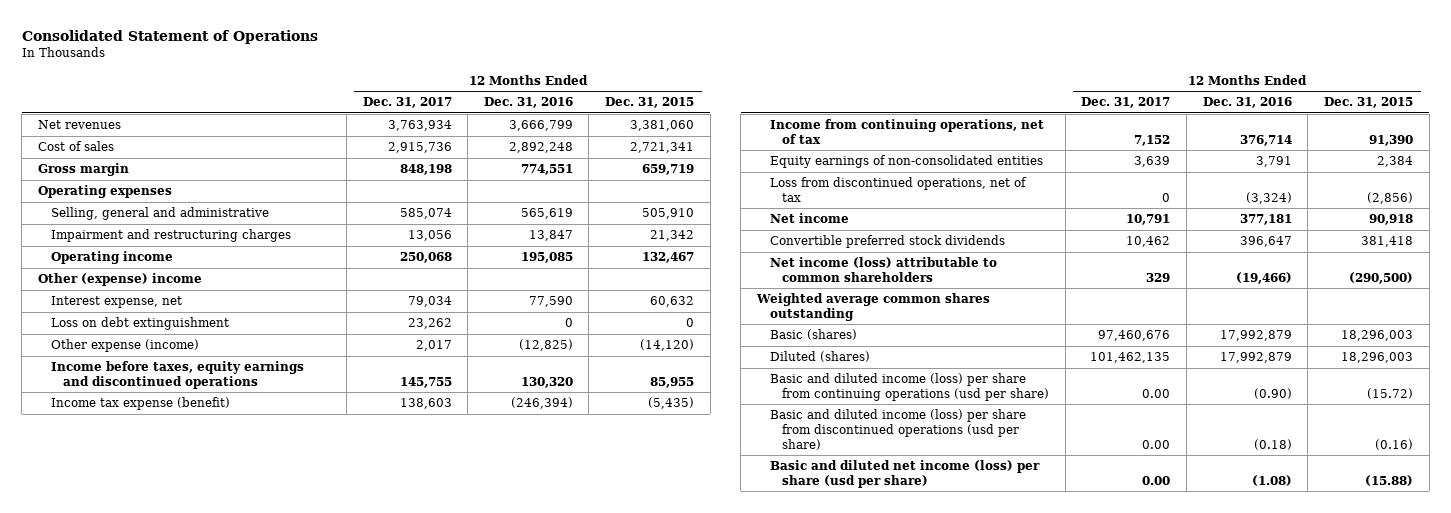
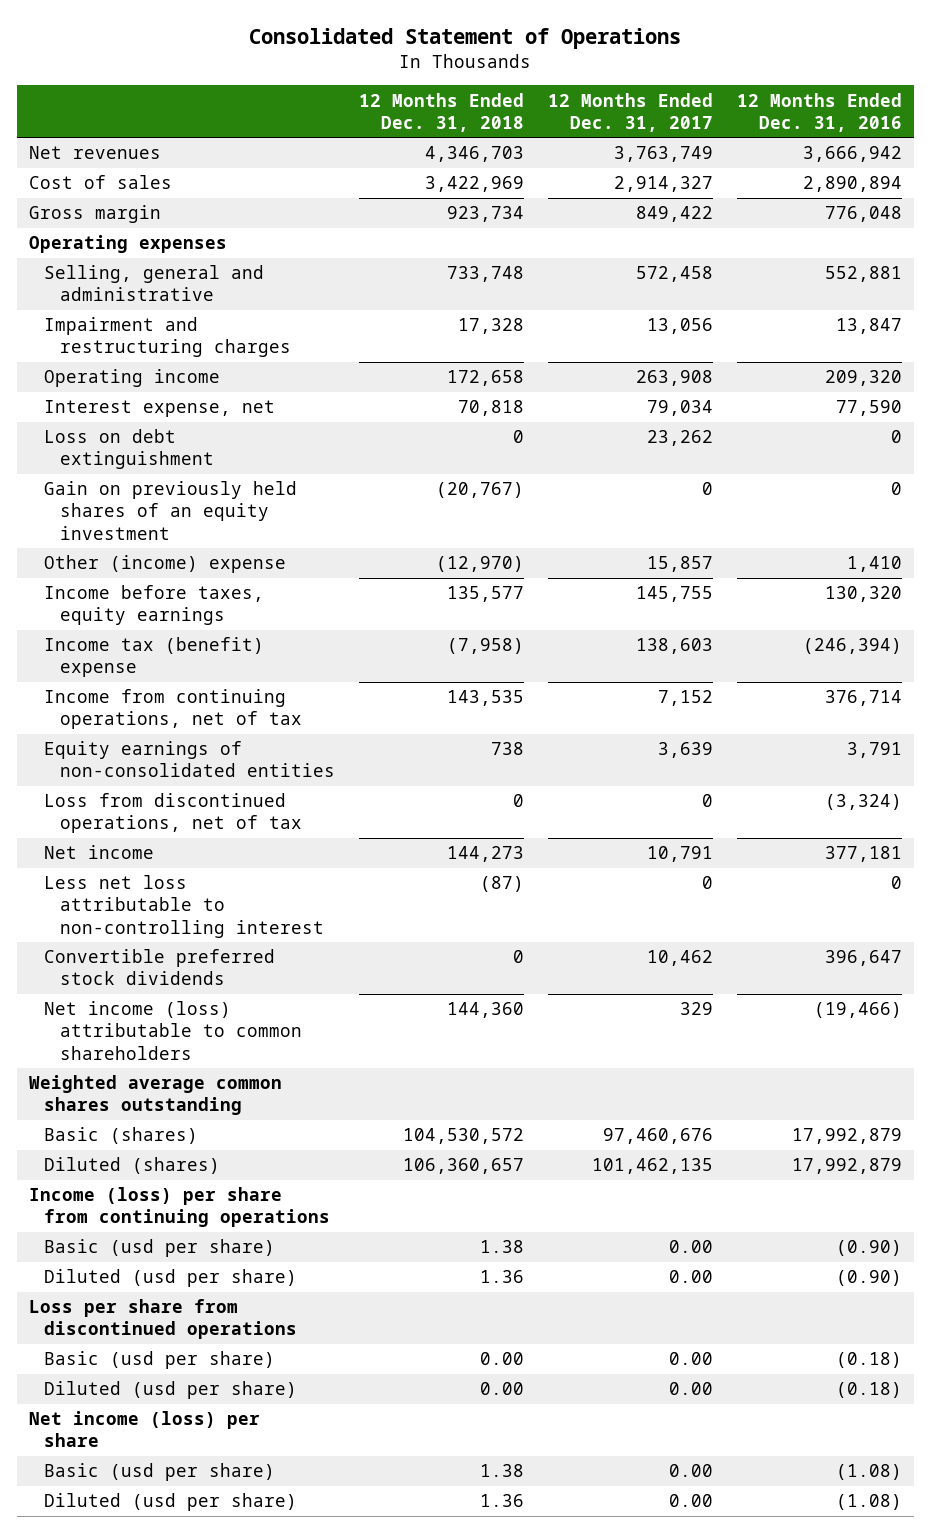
- | 12 Months Ended Dec. 31, 2017 | 12 Months Ended Dec. 31, 2016 | 12 Months Ended Dec. 31, 2015
+ | 12 Months Ended Dec. 31, 2018 | 12 Months Ended Dec. 31, 2017 | 12 Months Ended Dec. 31, 2016
- Net revenues | 3,763,934 | 3,666,799 | 3,381,060
- Cost of sales | 2,915,736 | 2,892,248 | 2,721,341
- Gross margin | 848,198 | 774,551 | 659,719
+ Net revenues | 4,346,703 | 3,763,749 | 3,666,942
+ Cost of sales | 3,422,969 | 2,914,327 | 2,890,894
+ Gross margin | 923,734 | 849,422 | 776,048
- Selling, general and administrative | 585,074 | 565,619 | 505,910
+ Selling, general and administrative | 733,748 | 572,458 | 552,881
- Operating income | 250,068 | 195,085 | 132,467
- Other (expense) income
+ Operating income | 172,658 | 263,908 | 209,320
- Other expense (income) | 2,017 | (12,825) | (14,120)
- Income before taxes, equity earnings and discontinued operations | 145,755 | 130,320 | 85,955
- Income tax expense (benefit) | 138,603 | (246,394) | (5,435)
+ Gain on previously held shares of an equity investment | (20,767) | 0 | 0
+ Other (income) expense | (12,970) | 15,857 | 1,410
+ Income before taxes, equity earnings | 135,577 | 145,755 | 130,320
+ Income tax (benefit) expense | (7,958) | 138,603 | (246,394)
+ Less net loss attributable to non-controlling interest | (87) | 0 | 0
- Basic and diluted income (loss) per share from continuing operations (usd per share) | 0.00 | (0.90) | (15.72)
- Basic and diluted income (loss) per share from discontinued operations (usd per share) | 0.00 | (0.18) | (0.16)
- Basic and diluted net income (loss) per share (usd per share) | 0.00 | (1.08) | (15.88)
+ Income (loss) per share from continuing operations
+ Basic (usd per share) | 1.38 | 0.00 | (0.90)
+ Diluted (usd per share) | 1.36 | 0.00 | (0.90)
+ Loss per share from discontinued operations
+ Basic (usd per share) | 0.00 | 0.00 | (0.18)
+ Diluted (usd per share) | 0.00 | 0.00 | (0.18)
+ Net income (loss) per share
+ Basic (usd per share) | 1.38 | 0.00 | (1.08)
+ Diluted (usd per share) | 1.36 | 0.00 | (1.08)

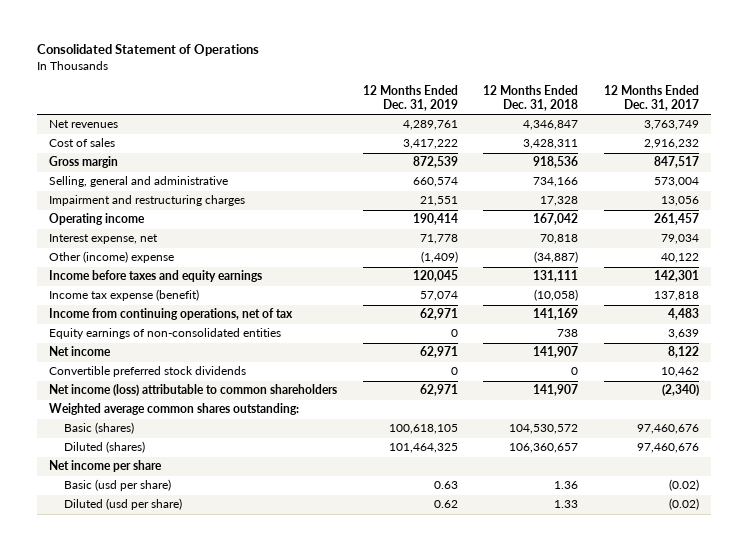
- | 12 Months Ended Dec. 31, 2018 | 12 Months Ended Dec. 31, 2017 | 12 Months Ended Dec. 31, 2016
+ | 12 Months Ended Dec. 31, 2019 | 12 Months Ended Dec. 31, 2018 | 12 Months Ended Dec. 31, 2017
- Net revenues | 4,346,703 | 3,763,749 | 3,666,942
- Cost of sales | 3,422,969 | 2,914,327 | 2,890,894
- Gross margin | 923,734 | 849,422 | 776,048
- Operating expenses
- Selling, general and administrative | 733,748 | 572,458 | 552,881
+ Net revenues | 4,289,761 | 4,346,847 | 3,763,749
+ Cost of sales | 3,417,222 | 3,428,311 | 2,916,232
+ Gross margin | 872,539 | 918,536 | 847,517
+ Selling, general and administrative | 660,574 | 734,166 | 573,004
- Operating income | 172,658 | 263,908 | 209,320
+ Operating income | 190,414 | 167,042 | 261,457
- Loss on debt extinguishment | 0 | 23,262 | 0
- Gain on previously held shares of an equity investment | (20,767) | 0 | 0
- Other (income) expense | (12,970) | 15,857 | 1,410
- Income before taxes, equity earnings | 135,577 | 145,755 | 130,320
- Income tax (benefit) expense | (7,958) | 138,603 | (246,394)
- Income from continuing operations, net of tax | 143,535 | 7,152 | 376,714
+ Other (income) expense | (1,409) | (34,887) | 40,122
+ Income before taxes and equity earnings | 120,045 | 131,111 | 142,301
+ Income tax expense (benefit) | 57,074 | (10,058) | 137,818
+ Income from continuing operations, net of tax | 62,971 | 141,169 | 4,483
- Loss from discontinued operations, net of tax | 0 | 0 | (3,324)
- Net income | 144,273 | 10,791 | 377,181
- Less net loss attributable to non-controlling interest | (87) | 0 | 0
+ Net income | 62,971 | 141,907 | 8,122
- Net income (loss) attributable to common shareholders | 144,360 | 329 | (19,466)
- Weighted average common shares outstanding
+ Net income (loss) attributable to common shareholders | 62,971 | 141,907 | (2,340)
+ Weighted average common shares outstanding:
- Diluted (shares) | 106,360,657 | 101,462,135 | 17,992,879
- Income (loss) per share from continuing operations
- Basic (usd per share) | 1.38 | 0.00 | (0.90)
- Diluted (usd per share) | 1.36 | 0.00 | (0.90)
- Loss per share from discontinued operations
- Basic (usd per share) | 0.00 | 0.00 | (0.18)
- Diluted (usd per share) | 0.00 | 0.00 | (0.18)
- Net income (loss) per share
- Basic (usd per share) | 1.38 | 0.00 | (1.08)
- Diluted (usd per share) | 1.36 | 0.00 | (1.08)
+ Diluted (shares) | 101,464,325 | 106,360,657 | 97,460,676
+ Net income per share
+ Basic (usd per share) | 0.63 | 1.36 | (0.02)
+ Diluted (usd per share) | 0.62 | 1.33 | (0.02)

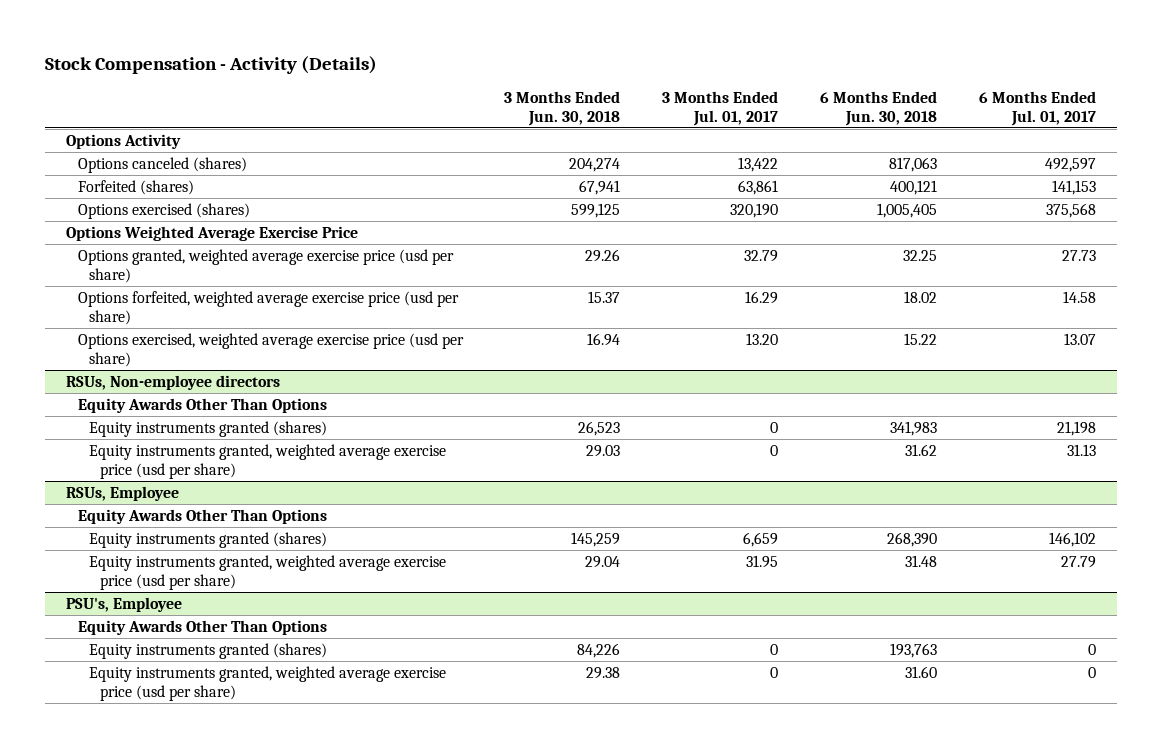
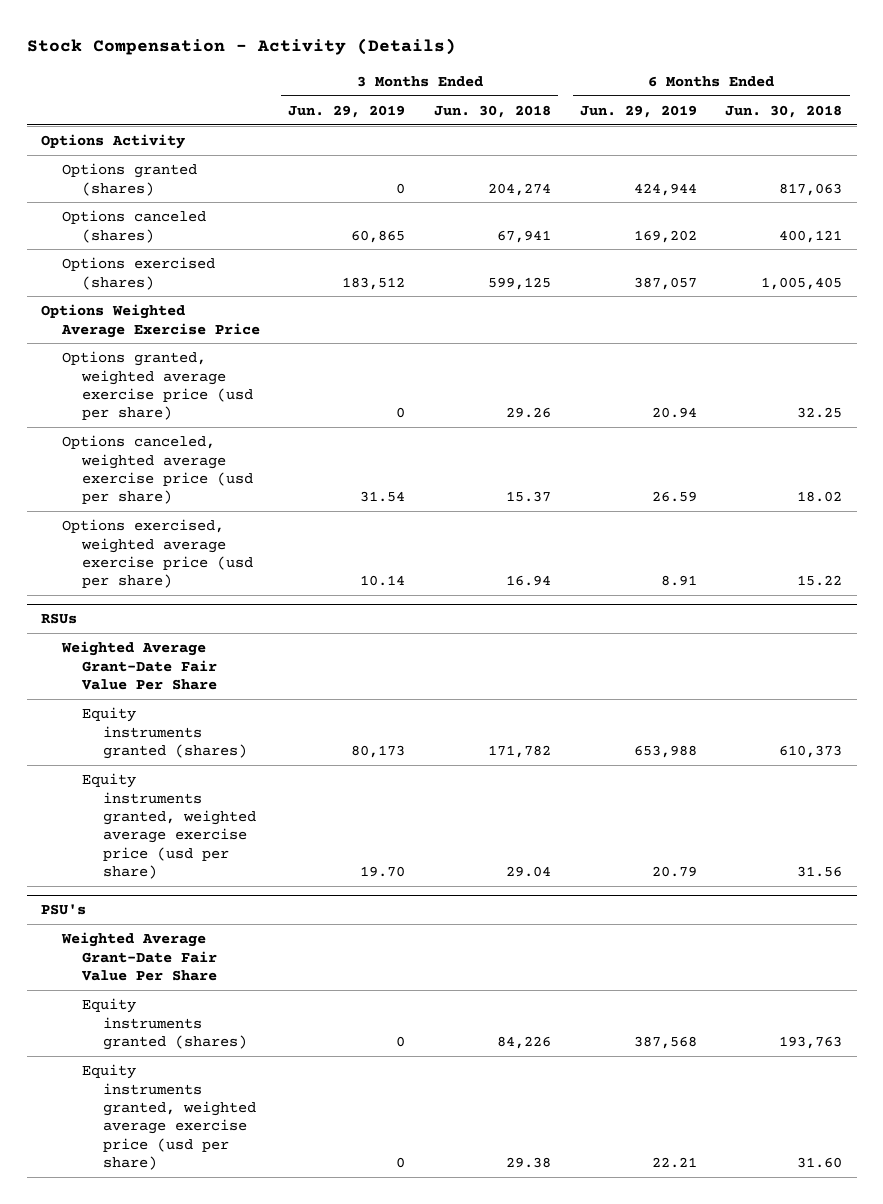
- | 3 Months Ended Jun. 30, 2018 | 3 Months Ended Jul. 01, 2017 | 6 Months Ended Jun. 30, 2018 | 6 Months Ended Jul. 01, 2017
+ | 3 Months Ended Jun. 29, 2019 | 3 Months Ended Jun. 30, 2018 | 6 Months Ended Jun. 29, 2019 | 6 Months Ended Jun. 30, 2018
- Options canceled (shares) | 204,274 | 13,422 | 817,063 | 492,597
- Forfeited (shares) | 67,941 | 63,861 | 400,121 | 141,153
+ Options granted (shares) | 0 | 204,274 | 424,944 | 817,063
+ Options canceled (shares) | 60,865 | 67,941 | 169,202 | 400,121
- Options forfeited, weighted average exercise price (usd per share) | 15.37 | 16.29 | 18.02 | 14.58
+ Options canceled, weighted average exercise price (usd per share) | 31.54 | 15.37 | 26.59 | 18.02
- RSUs, Non-employee directors
- Equity Awards Other Than Options
- Equity instruments granted (shares) | 26,523 | 0 | 341,983 | 21,198
- Equity instruments granted, weighted average exercise price (usd per share) | 29.03 | 0 | 31.62 | 31.13
- RSUs, Employee
- Equity Awards Other Than Options
- Equity instruments granted (shares) | 145,259 | 6,659 | 268,390 | 146,102
- Equity instruments granted, weighted average exercise price (usd per share) | 29.04 | 31.95 | 31.48 | 27.79
- PSU's, Employee
- Equity Awards Other Than Options
+ RSUs
+ Weighted Average Grant-Date Fair Value Per Share
+ Equity instruments granted (shares) | 80,173 | 171,782 | 653,988 | 610,373
+ Equity instruments granted, weighted average exercise price (usd per share) | 19.70 | 29.04 | 20.79 | 31.56
+ PSU's
+ Weighted Average Grant-Date Fair Value Per Share

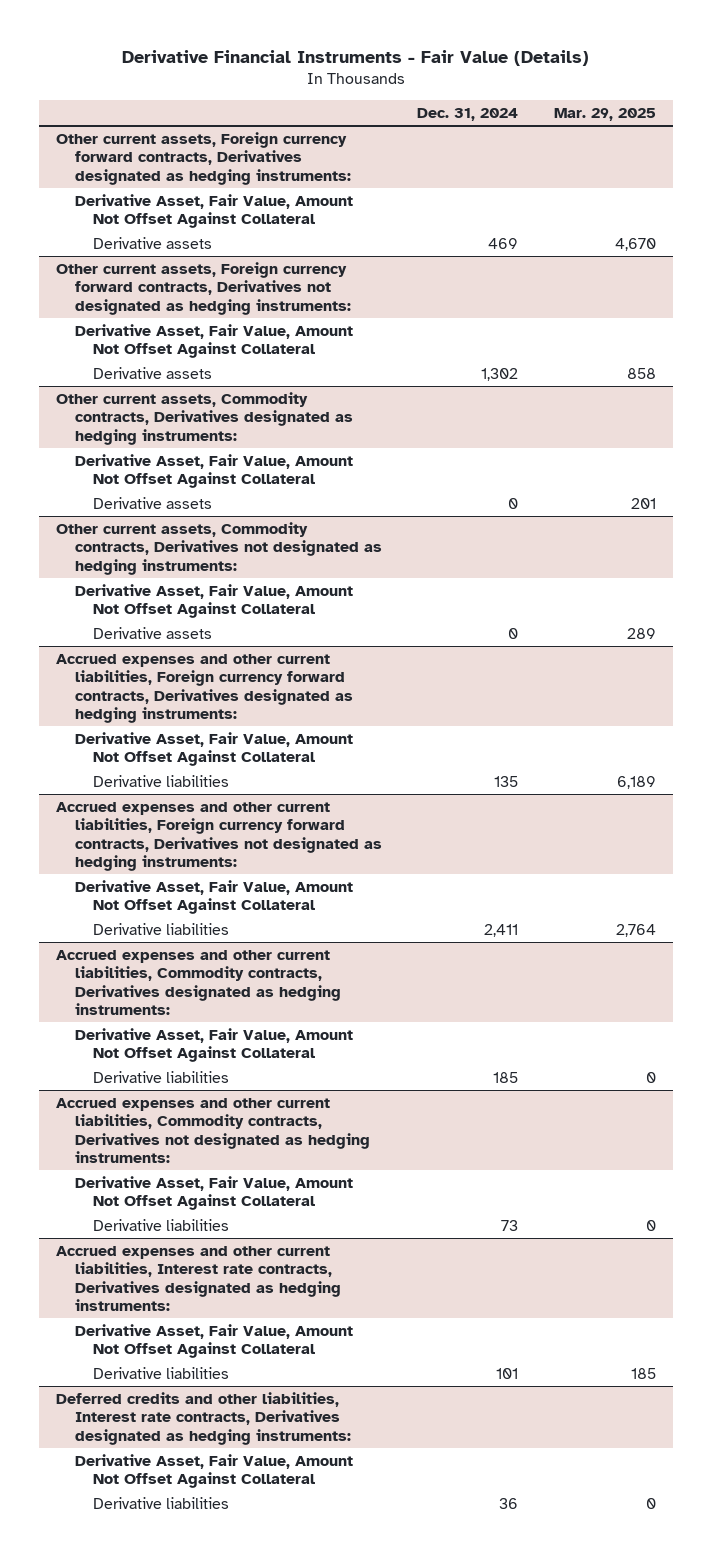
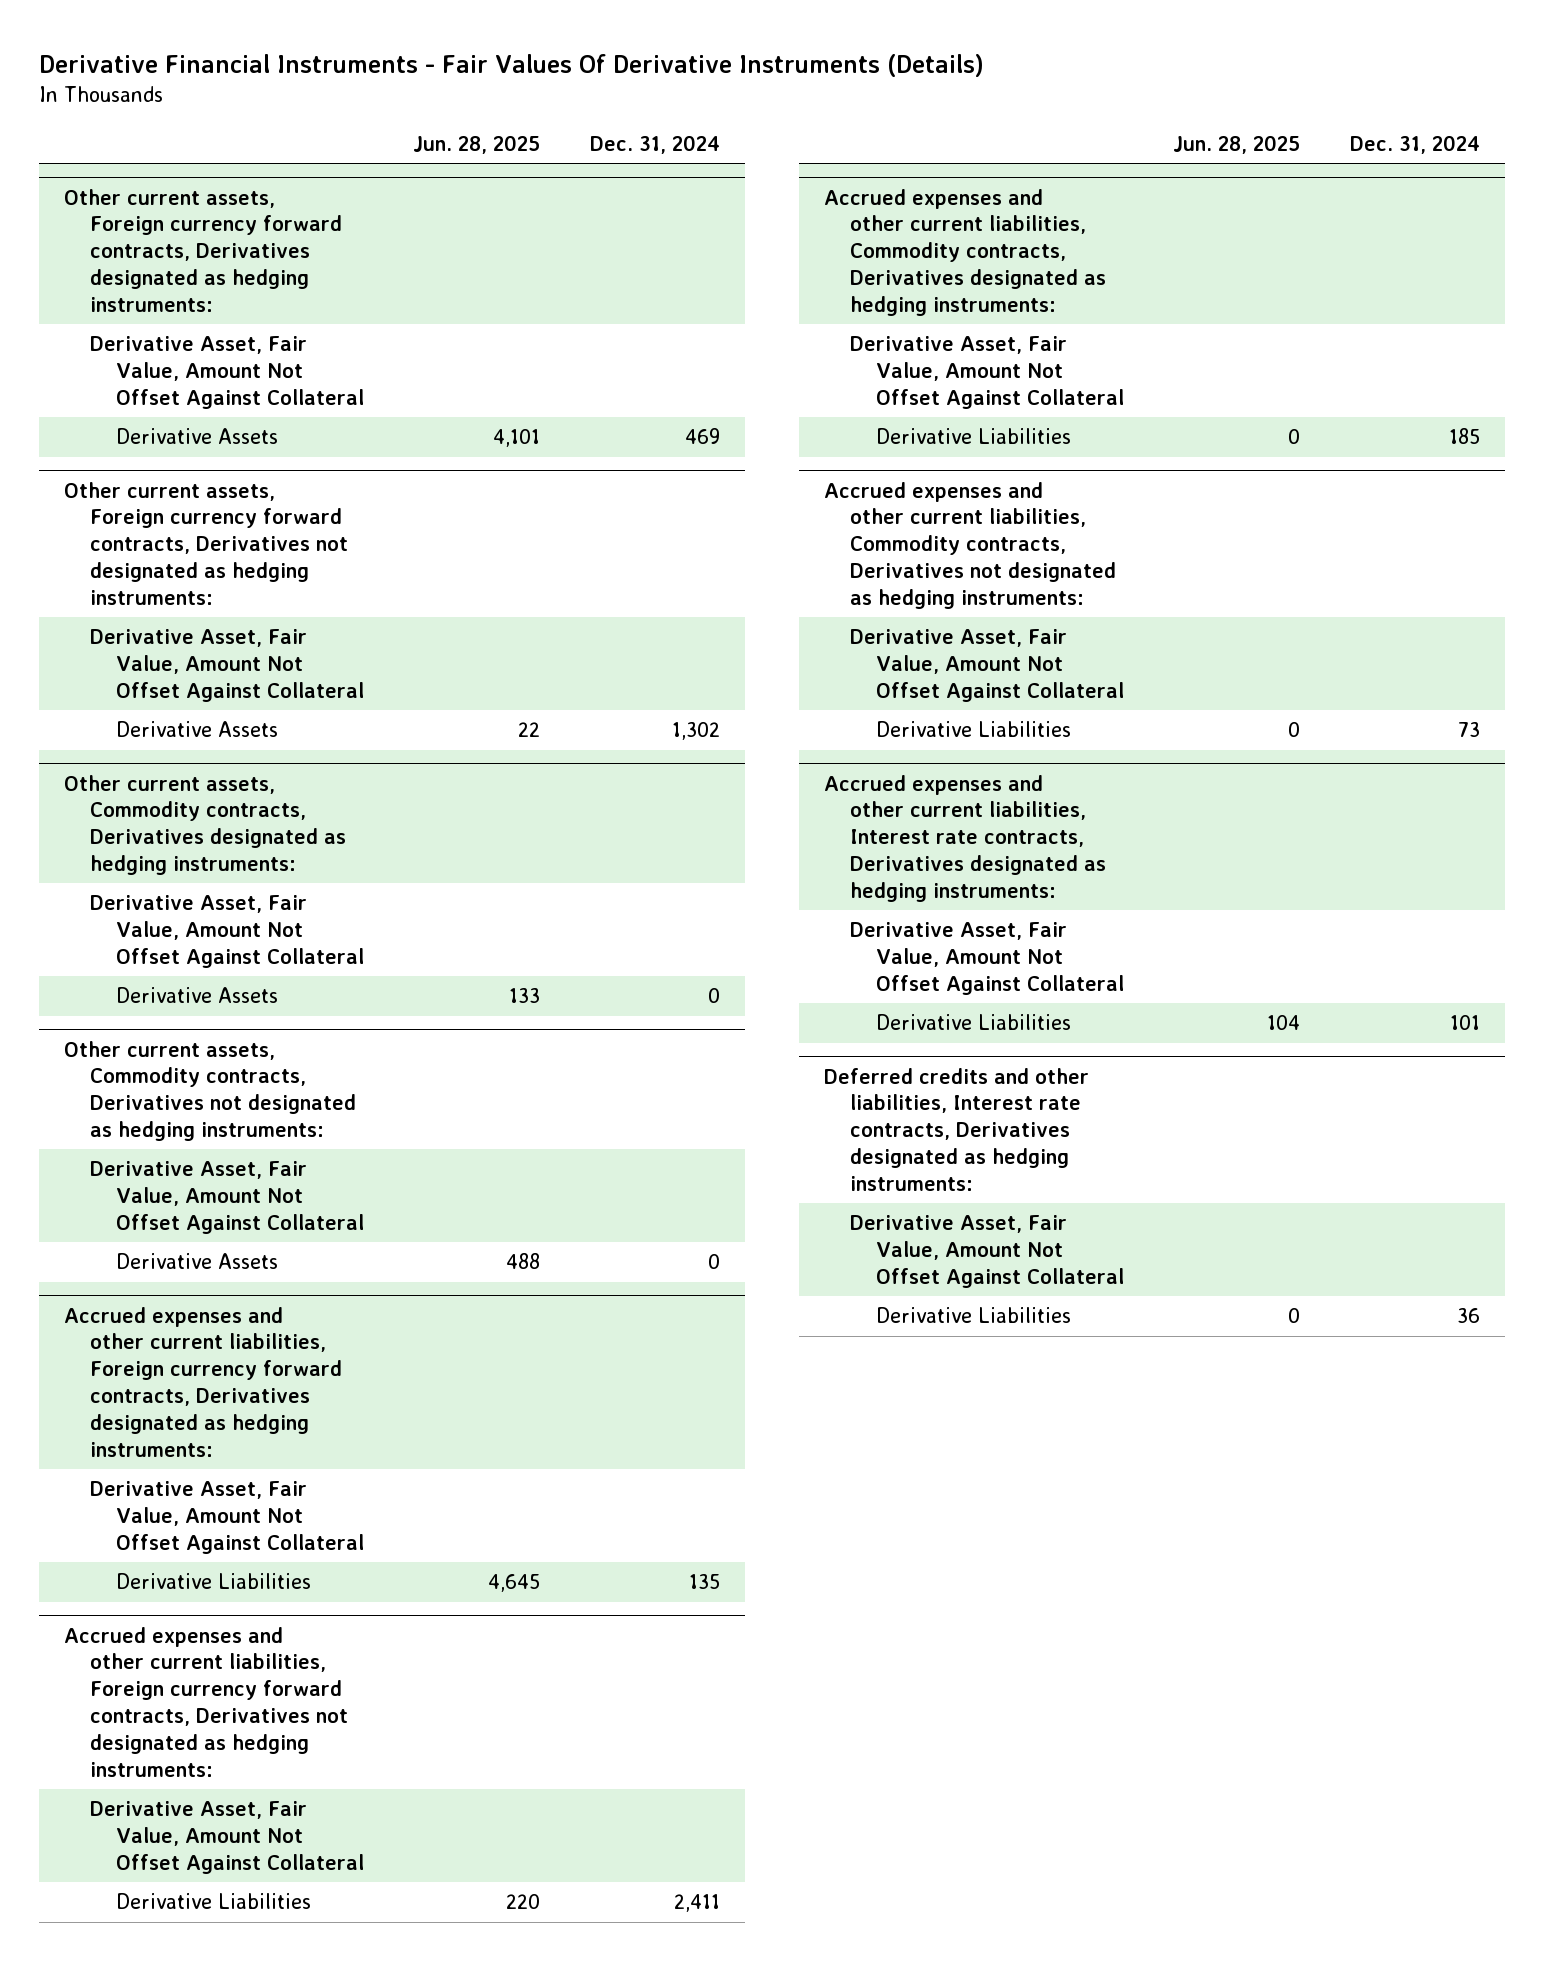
- Derivative Financial Instruments - Fair Value (Details)
+ Derivative Financial Instruments - Fair Values Of Derivative Instruments (Details)
- | Dec. 31, 2024 | Mar. 29, 2025
+ | Jun. 28, 2025 | Dec. 31, 2024
@ Other current assets, Foreign currency forward contracts, Derivatives designated as hedging instruments:
- Derivative assets | 469 | 4,670
+ Derivative Assets | 4,101 | 469
@ Other current assets, Foreign currency forward contracts, Derivatives not designated as hedging instruments:
- Derivative assets | 1,302 | 858
+ Derivative Assets | 22 | 1,302
@ Other current assets, Commodity contracts, Derivatives designated as hedging instruments:
- Derivative assets | 0 | 201
+ Derivative Assets | 133 | 0
@ Other current assets, Commodity contracts, Derivatives not designated as hedging instruments:
- Derivative assets | 0 | 289
+ Derivative Assets | 488 | 0
@ Accrued expenses and other current liabilities, Foreign currency forward contracts, Derivatives designated as hedging instruments:
- Derivative liabilities | 135 | 6,189
+ Derivative Liabilities | 4,645 | 135
@ Accrued expenses and other current liabilities, Foreign currency forward contracts, Derivatives not designated as hedging instruments:
- Derivative liabilities | 2,411 | 2,764
+ Derivative Liabilities | 220 | 2,411
@ Accrued expenses and other current liabilities, Commodity contracts, Derivatives designated as hedging instruments:
- Derivative liabilities | 185 | 0
+ Derivative Liabilities | 0 | 185
@ Accrued expenses and other current liabilities, Commodity contracts, Derivatives not designated as hedging instruments:
- Derivative liabilities | 73 | 0
+ Derivative Liabilities | 0 | 73
@ Accrued expenses and other current liabilities, Interest rate contracts, Derivatives designated as hedging instruments:
- Derivative liabilities | 101 | 185
+ Derivative Liabilities | 104 | 101
@ Deferred credits and other liabilities, Interest rate contracts, Derivatives designated as hedging instruments:
- Derivative liabilities | 36 | 0
+ Derivative Liabilities | 0 | 36

